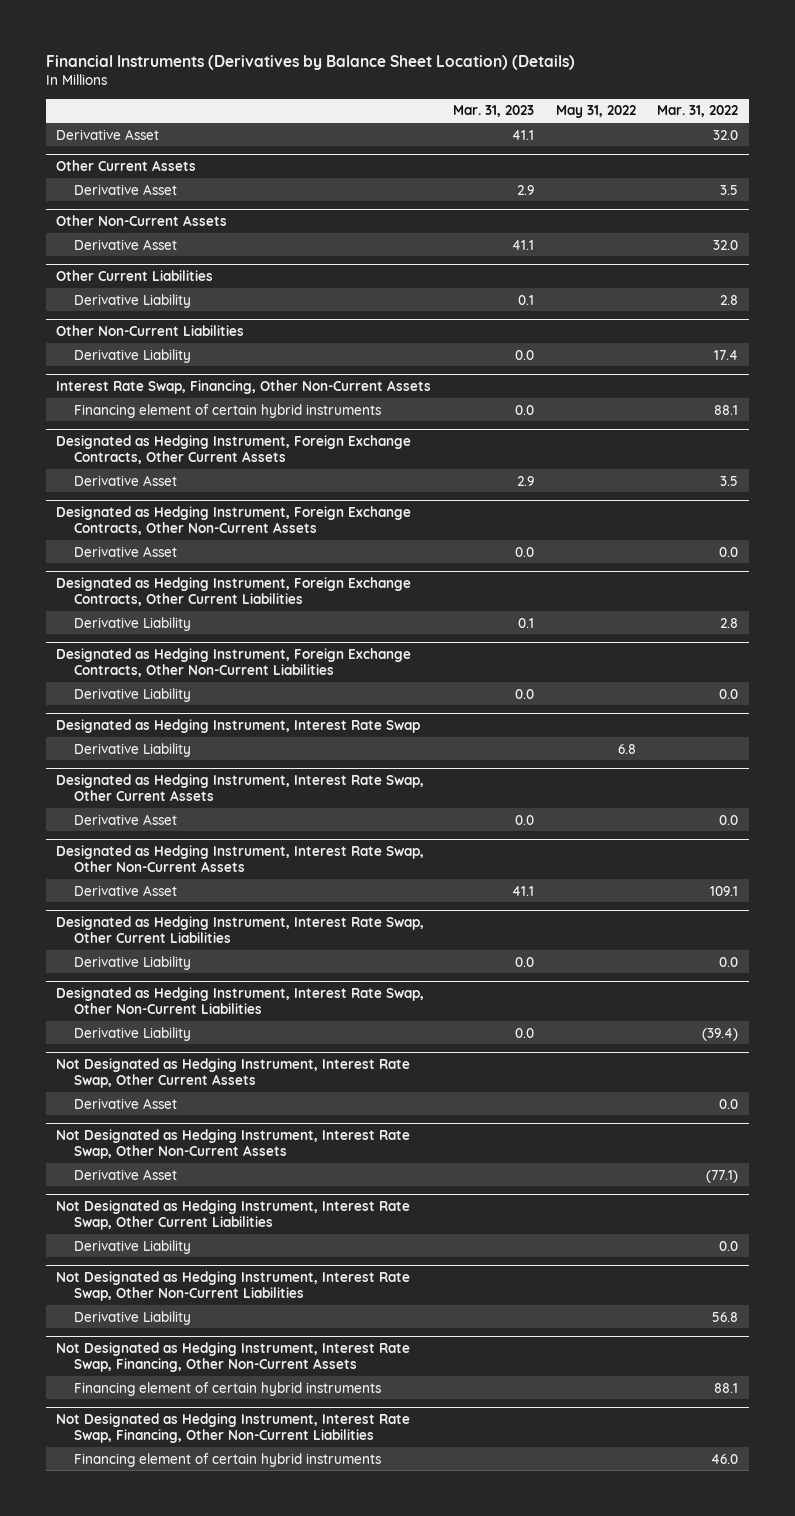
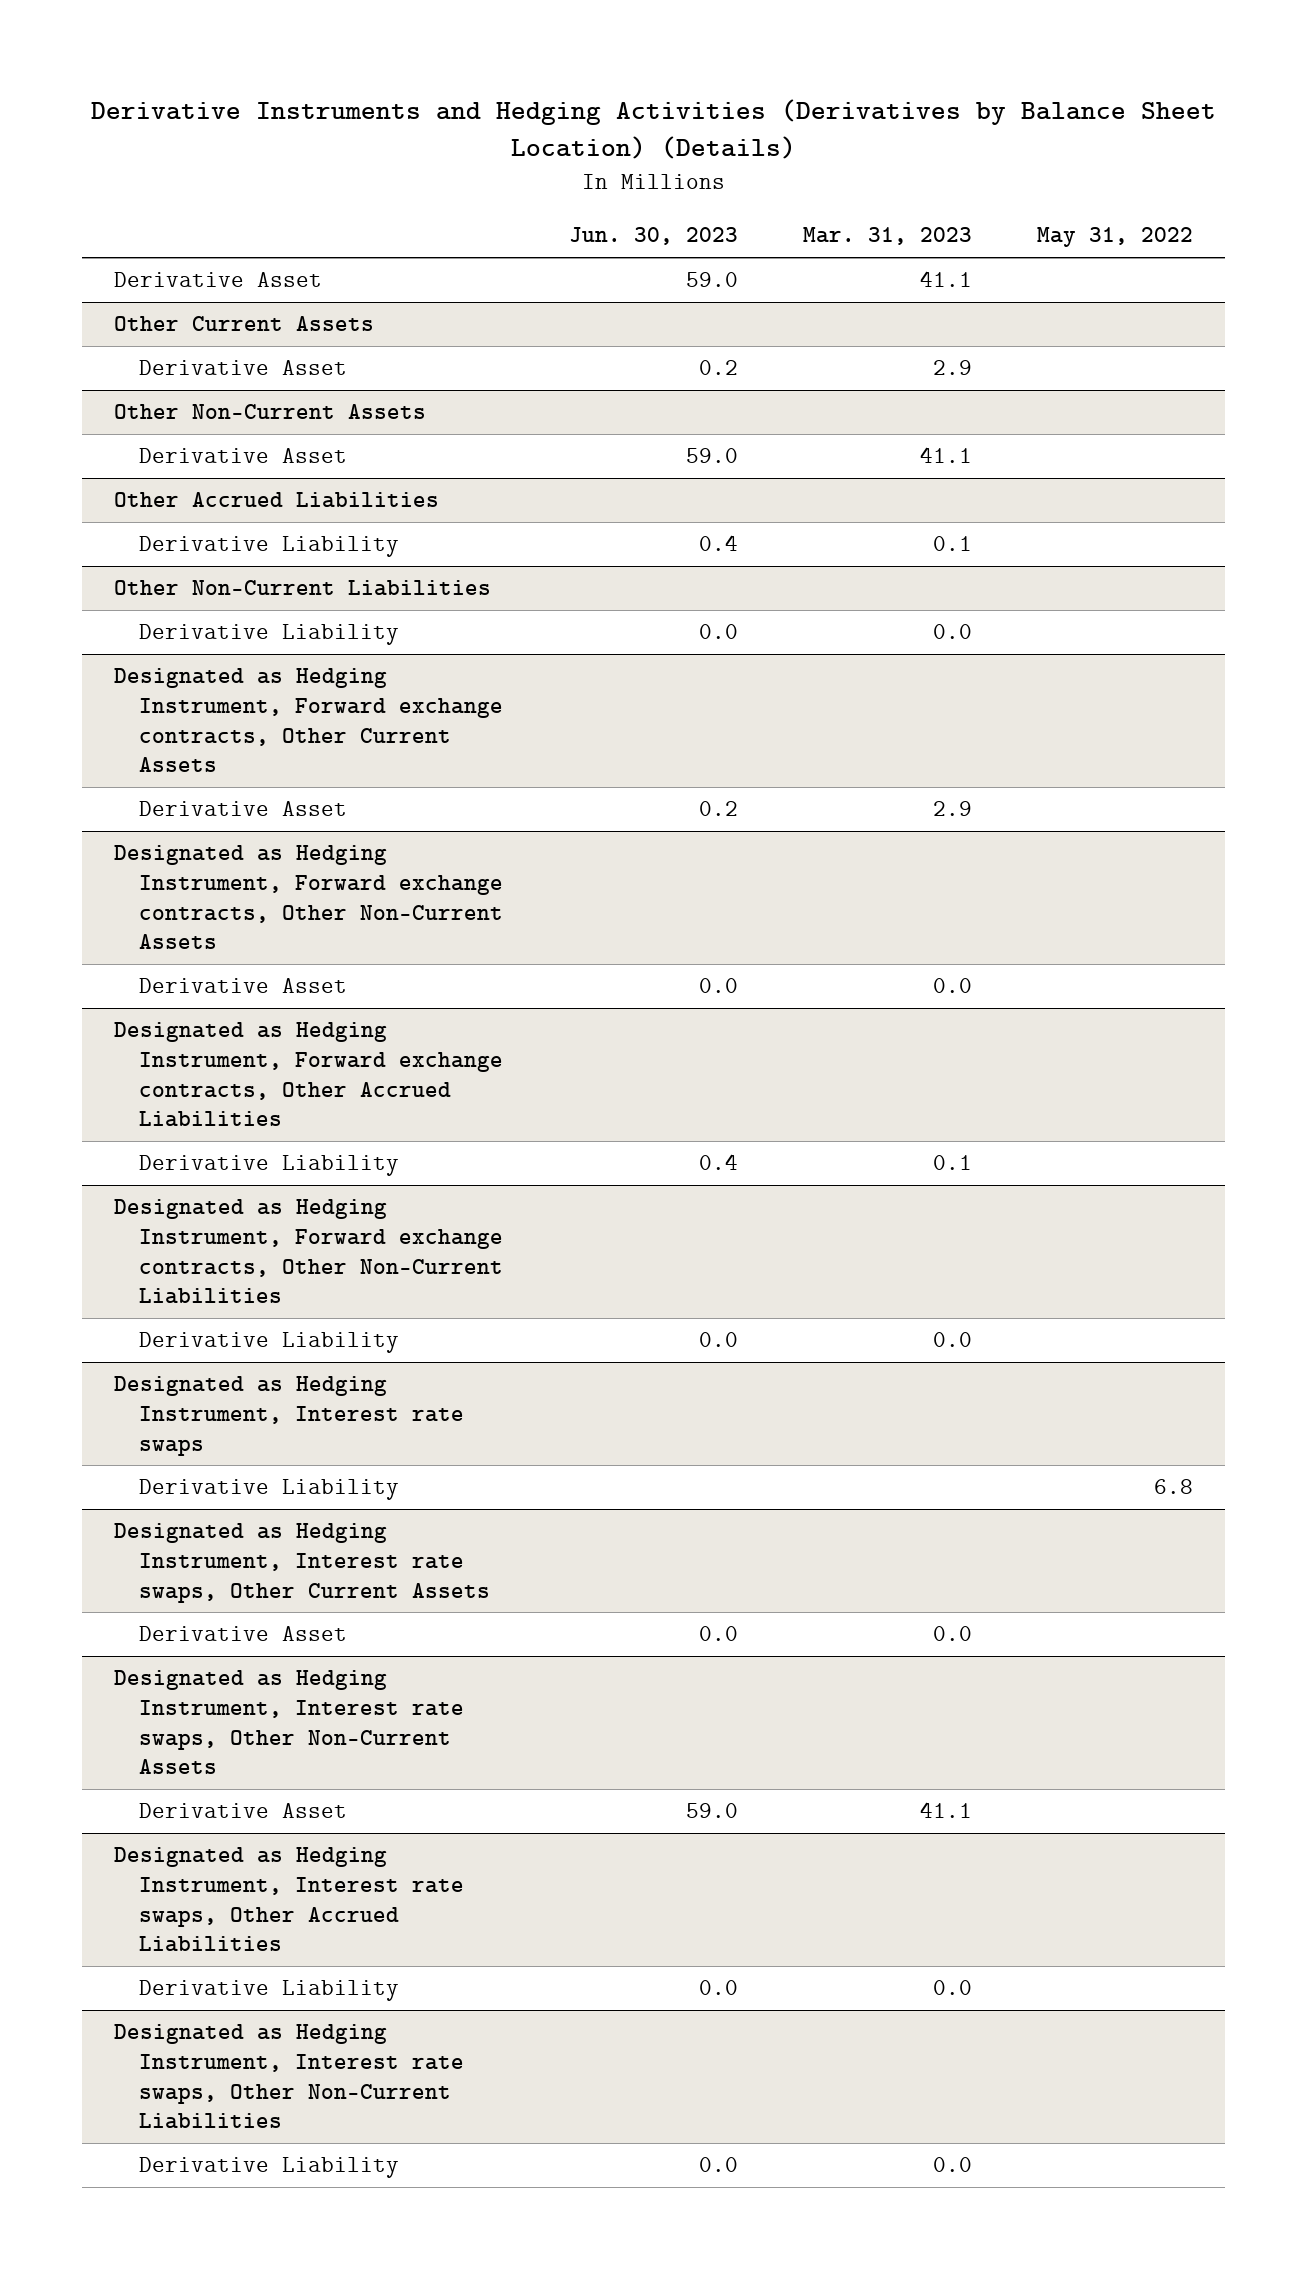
- Financial Instruments (Derivatives by Balance Sheet Location) (Details)
+ Derivative Instruments and Hedging Activities (Derivatives by Balance Sheet Location) (Details)
- | Mar. 31, 2023 | May 31, 2022 | Mar. 31, 2022
+ | Jun. 30, 2023 | Mar. 31, 2023 | May 31, 2022
- Other Current Liabilities
+ Other Accrued Liabilities
- Interest Rate Swap, Financing, Other Non-Current Assets
- Financing element of certain hybrid instruments | 0.0 | | 88.1
- Designated as Hedging Instrument, Foreign Exchange Contracts, Other Current Assets
+ Designated as Hedging Instrument, Forward exchange contracts, Other Current Assets
- Designated as Hedging Instrument, Foreign Exchange Contracts, Other Non-Current Assets
+ Designated as Hedging Instrument, Forward exchange contracts, Other Non-Current Assets
- Designated as Hedging Instrument, Foreign Exchange Contracts, Other Current Liabilities
+ Designated as Hedging Instrument, Forward exchange contracts, Other Accrued Liabilities
- Designated as Hedging Instrument, Foreign Exchange Contracts, Other Non-Current Liabilities
+ Designated as Hedging Instrument, Forward exchange contracts, Other Non-Current Liabilities
- Designated as Hedging Instrument, Interest Rate Swap
+ Designated as Hedging Instrument, Interest rate swaps
- Designated as Hedging Instrument, Interest Rate Swap, Other Current Assets
+ Designated as Hedging Instrument, Interest rate swaps, Other Current Assets
- Designated as Hedging Instrument, Interest Rate Swap, Other Non-Current Assets
+ Designated as Hedging Instrument, Interest rate swaps, Other Non-Current Assets
- Designated as Hedging Instrument, Interest Rate Swap, Other Current Liabilities
+ Designated as Hedging Instrument, Interest rate swaps, Other Accrued Liabilities
- Designated as Hedging Instrument, Interest Rate Swap, Other Non-Current Liabilities
+ Designated as Hedging Instrument, Interest rate swaps, Other Non-Current Liabilities
- Not Designated as Hedging Instrument, Interest Rate Swap, Other Current Assets
- Derivative Asset | | | 0.0
- Not Designated as Hedging Instrument, Interest Rate Swap, Other Non-Current Assets
- Derivative Asset | | | (77.1)
- Not Designated as Hedging Instrument, Interest Rate Swap, Other Current Liabilities
- Derivative Liability | | | 0.0
- Not Designated as Hedging Instrument, Interest Rate Swap, Other Non-Current Liabilities
- Derivative Liability | | | 56.8
- Not Designated as Hedging Instrument, Interest Rate Swap, Financing, Other Non-Current Assets
- Financing element of certain hybrid instruments | | | 88.1
- Not Designated as Hedging Instrument, Interest Rate Swap, Financing, Other Non-Current Liabilities
- Financing element of certain hybrid instruments | | | 46.0

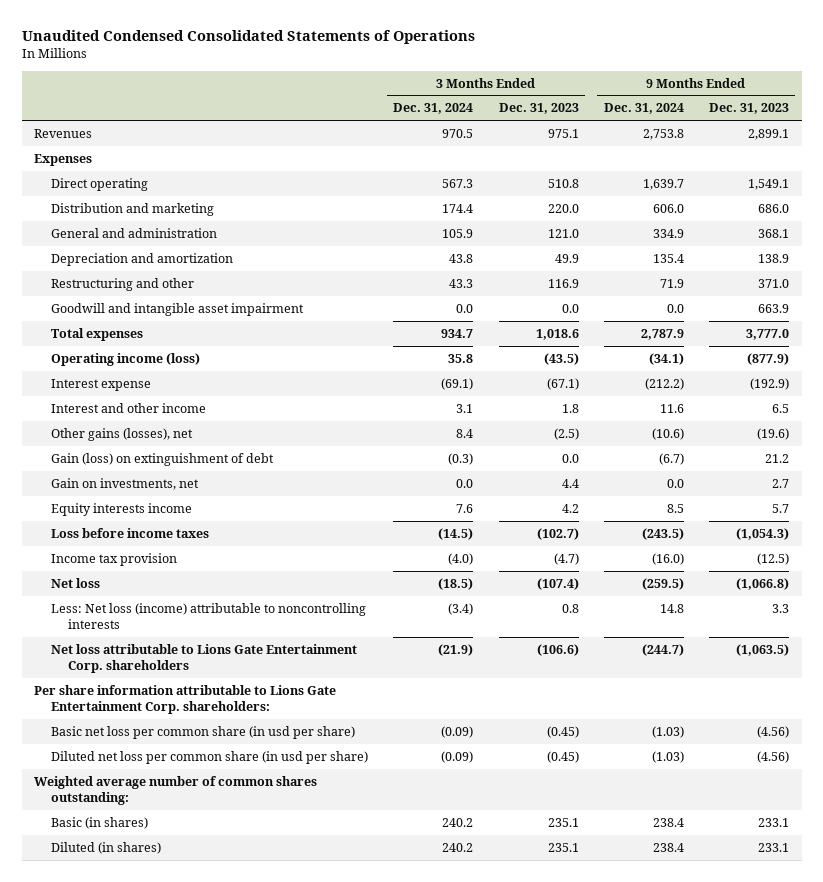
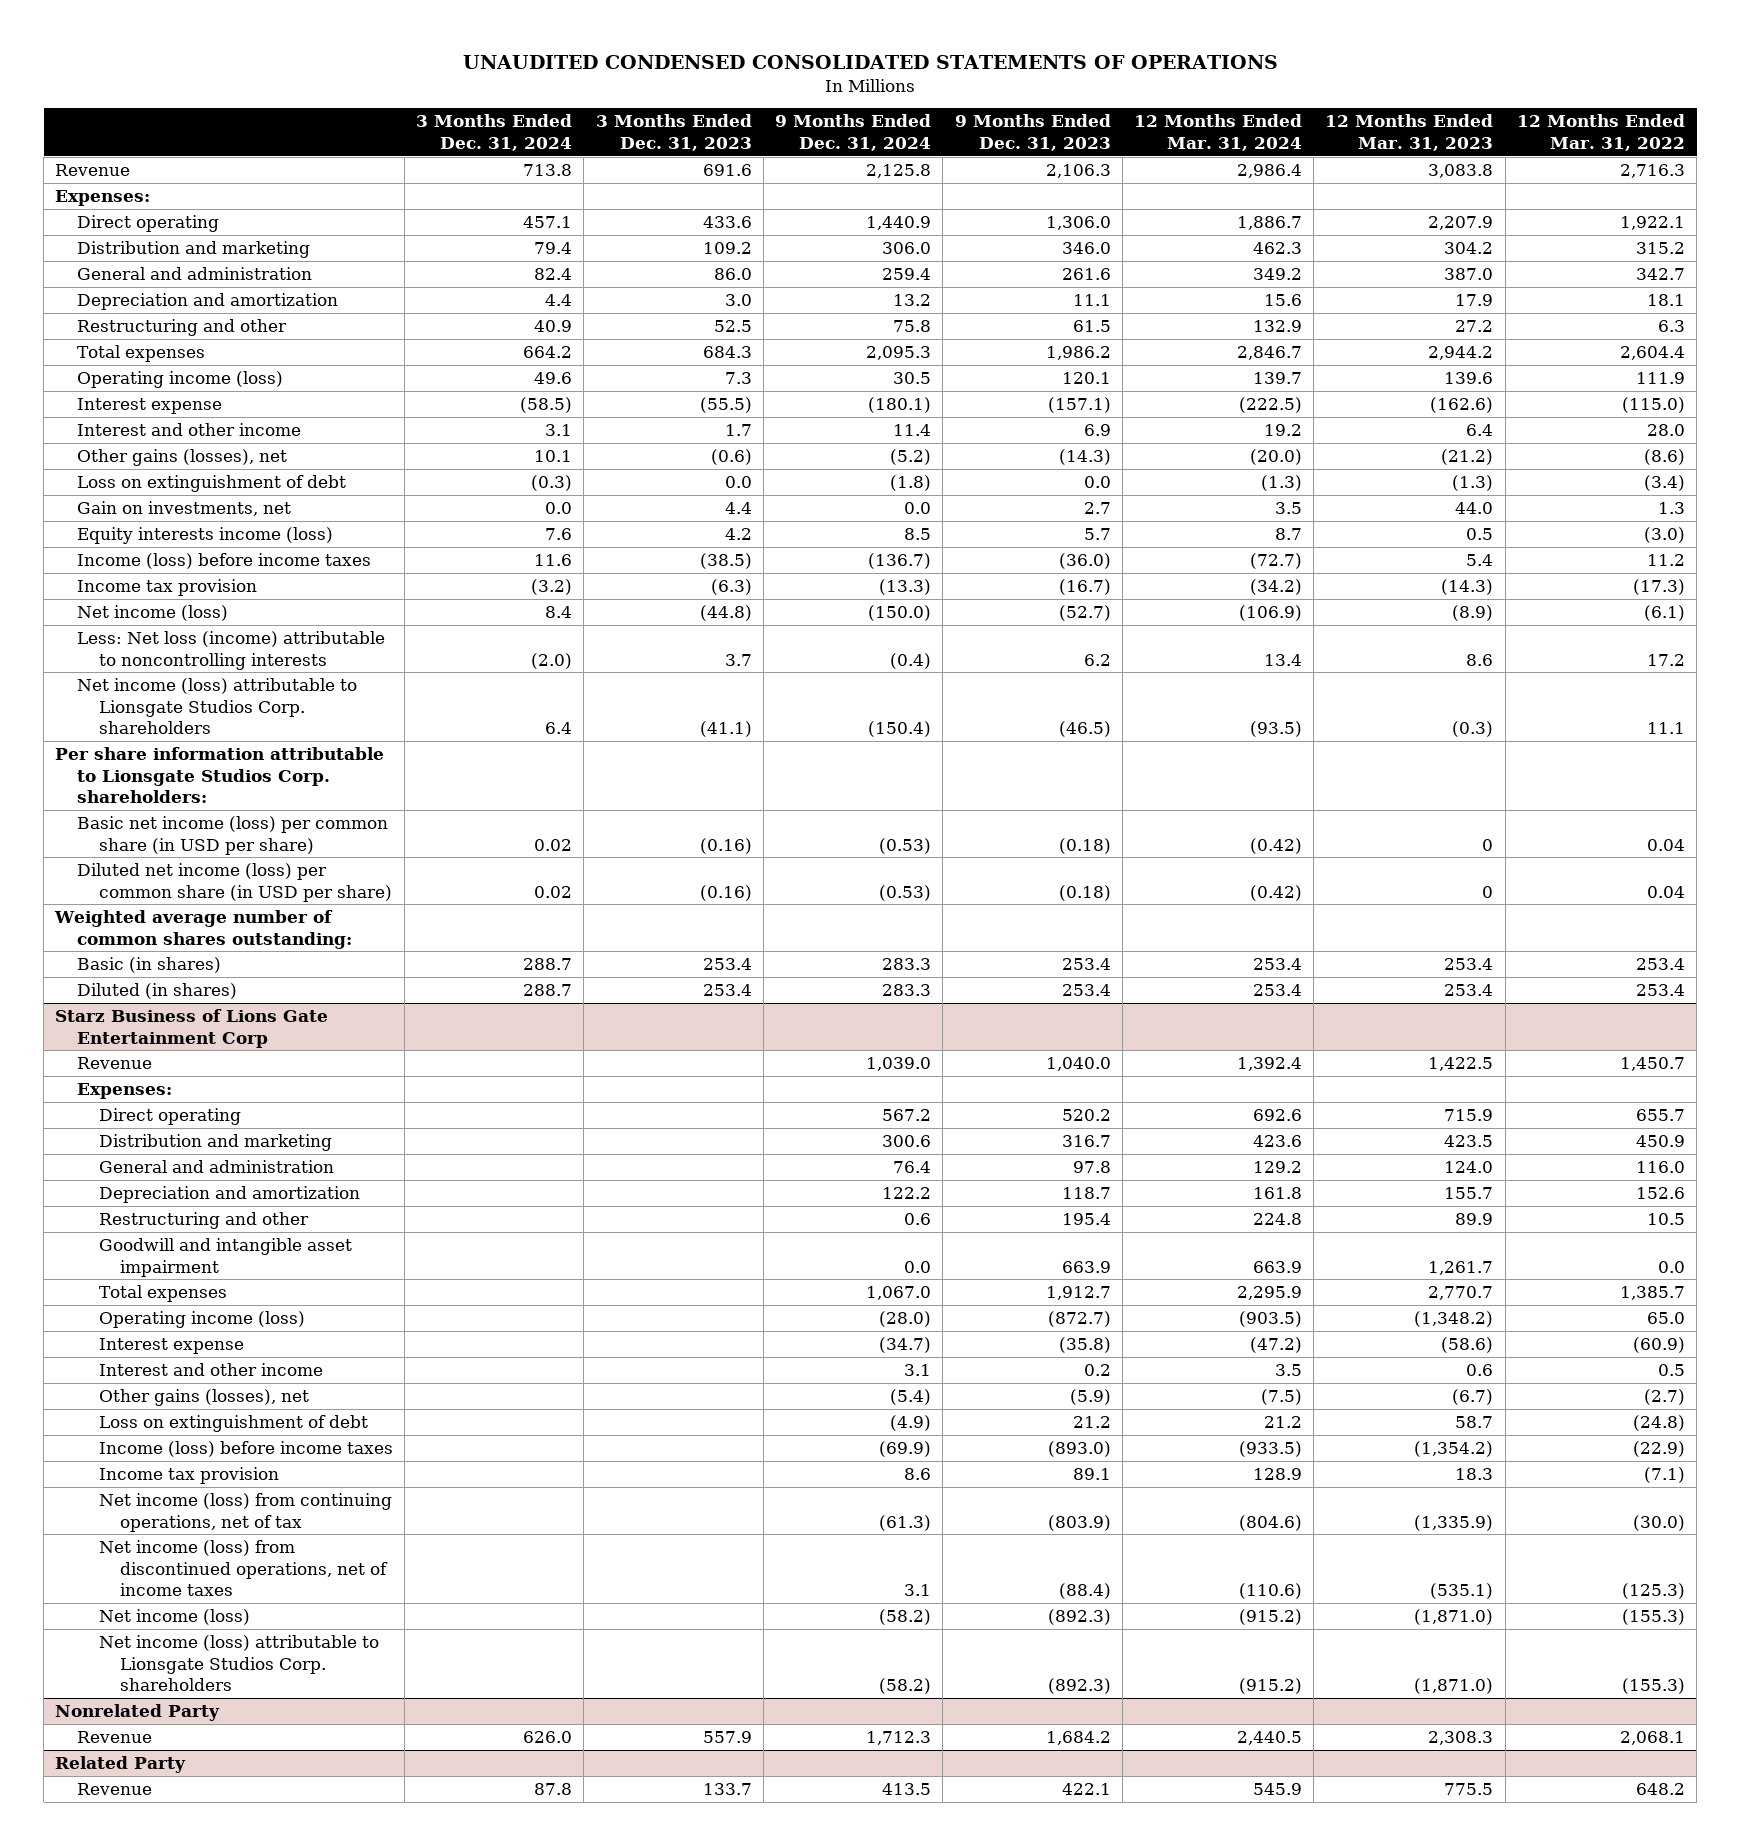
- Unaudited Condensed Consolidated Statements of Operations
+ UNAUDITED CONDENSED CONSOLIDATED STATEMENTS OF OPERATIONS
- | 3 Months Ended Dec. 31, 2024 | 3 Months Ended Dec. 31, 2023 | 9 Months Ended Dec. 31, 2024 | 9 Months Ended Dec. 31, 2023
+ | 3 Months Ended Dec. 31, 2024 | 3 Months Ended Dec. 31, 2023 | 9 Months Ended Dec. 31, 2024 | 9 Months Ended Dec. 31, 2023 | 12 Months Ended Mar. 31, 2024 | 12 Months Ended Mar. 31, 2023 | 12 Months Ended Mar. 31, 2022
- Revenues | 970.5 | 975.1 | 2,753.8 | 2,899.1
- Expenses
- Direct operating | 567.3 | 510.8 | 1,639.7 | 1,549.1
- Distribution and marketing | 174.4 | 220.0 | 606.0 | 686.0
- General and administration | 105.9 | 121.0 | 334.9 | 368.1
- Depreciation and amortization | 43.8 | 49.9 | 135.4 | 138.9
- Restructuring and other | 43.3 | 116.9 | 71.9 | 371.0
- Goodwill and intangible asset impairment | 0.0 | 0.0 | 0.0 | 663.9
- Total expenses | 934.7 | 1,018.6 | 2,787.9 | 3,777.0
- Operating income (loss) | 35.8 | (43.5) | (34.1) | (877.9)
- Interest expense | (69.1) | (67.1) | (212.2) | (192.9)
- Interest and other income | 3.1 | 1.8 | 11.6 | 6.5
- Other gains (losses), net | 8.4 | (2.5) | (10.6) | (19.6)
- Gain (loss) on extinguishment of debt | (0.3) | 0.0 | (6.7) | 21.2
+ Revenue | 713.8 | 691.6 | 2,125.8 | 2,106.3 | 2,986.4 | 3,083.8 | 2,716.3
+ Expenses:
+ Direct operating | 457.1 | 433.6 | 1,440.9 | 1,306.0 | 1,886.7 | 2,207.9 | 1,922.1
+ Distribution and marketing | 79.4 | 109.2 | 306.0 | 346.0 | 462.3 | 304.2 | 315.2
+ General and administration | 82.4 | 86.0 | 259.4 | 261.6 | 349.2 | 387.0 | 342.7
+ Depreciation and amortization | 4.4 | 3.0 | 13.2 | 11.1 | 15.6 | 17.9 | 18.1
+ Restructuring and other | 40.9 | 52.5 | 75.8 | 61.5 | 132.9 | 27.2 | 6.3
+ Total expenses | 664.2 | 684.3 | 2,095.3 | 1,986.2 | 2,846.7 | 2,944.2 | 2,604.4
+ Operating income (loss) | 49.6 | 7.3 | 30.5 | 120.1 | 139.7 | 139.6 | 111.9
+ Interest expense | (58.5) | (55.5) | (180.1) | (157.1) | (222.5) | (162.6) | (115.0)
+ Interest and other income | 3.1 | 1.7 | 11.4 | 6.9 | 19.2 | 6.4 | 28.0
+ Other gains (losses), net | 10.1 | (0.6) | (5.2) | (14.3) | (20.0) | (21.2) | (8.6)
+ Loss on extinguishment of debt | (0.3) | 0.0 | (1.8) | 0.0 | (1.3) | (1.3) | (3.4)
- Equity interests income | 7.6 | 4.2 | 8.5 | 5.7
- Loss before income taxes | (14.5) | (102.7) | (243.5) | (1,054.3)
- Income tax provision | (4.0) | (4.7) | (16.0) | (12.5)
- Net loss | (18.5) | (107.4) | (259.5) | (1,066.8)
- Less: Net loss (income) attributable to noncontrolling interests | (3.4) | 0.8 | 14.8 | 3.3
- Net loss attributable to Lions Gate Entertainment Corp. shareholders | (21.9) | (106.6) | (244.7) | (1,063.5)
- Per share information attributable to Lions Gate Entertainment Corp. shareholders:
- Basic net loss per common share (in usd per share) | (0.09) | (0.45) | (1.03) | (4.56)
- Diluted net loss per common share (in usd per share) | (0.09) | (0.45) | (1.03) | (4.56)
+ Equity interests income (loss) | 7.6 | 4.2 | 8.5 | 5.7 | 8.7 | 0.5 | (3.0)
+ Income (loss) before income taxes | 11.6 | (38.5) | (136.7) | (36.0) | (72.7) | 5.4 | 11.2
+ Income tax provision | (3.2) | (6.3) | (13.3) | (16.7) | (34.2) | (14.3) | (17.3)
+ Net income (loss) | 8.4 | (44.8) | (150.0) | (52.7) | (106.9) | (8.9) | (6.1)
+ Less: Net loss (income) attributable to noncontrolling interests | (2.0) | 3.7 | (0.4) | 6.2 | 13.4 | 8.6 | 17.2
+ Net income (loss) attributable to Lionsgate Studios Corp. shareholders | 6.4 | (41.1) | (150.4) | (46.5) | (93.5) | (0.3) | 11.1
+ Per share information attributable to Lionsgate Studios Corp. shareholders:
+ Basic net income (loss) per common share (in USD per share) | 0.02 | (0.16) | (0.53) | (0.18) | (0.42) | 0 | 0.04
+ Diluted net income (loss) per common share (in USD per share) | 0.02 | (0.16) | (0.53) | (0.18) | (0.42) | 0 | 0.04
- Basic (in shares) | 240.2 | 235.1 | 238.4 | 233.1
- Diluted (in shares) | 240.2 | 235.1 | 238.4 | 233.1
+ Basic (in shares) | 288.7 | 253.4 | 283.3 | 253.4 | 253.4 | 253.4 | 253.4
+ Diluted (in shares) | 288.7 | 253.4 | 283.3 | 253.4 | 253.4 | 253.4 | 253.4
+ Starz Business of Lions Gate Entertainment Corp
+ Revenue | | | 1,039.0 | 1,040.0 | 1,392.4 | 1,422.5 | 1,450.7
+ Expenses:
+ Direct operating | | | 567.2 | 520.2 | 692.6 | 715.9 | 655.7
+ Distribution and marketing | | | 300.6 | 316.7 | 423.6 | 423.5 | 450.9
+ General and administration | | | 76.4 | 97.8 | 129.2 | 124.0 | 116.0
+ Depreciation and amortization | | | 122.2 | 118.7 | 161.8 | 155.7 | 152.6
+ Restructuring and other | | | 0.6 | 195.4 | 224.8 | 89.9 | 10.5
+ Goodwill and intangible asset impairment | | | 0.0 | 663.9 | 663.9 | 1,261.7 | 0.0
+ Total expenses | | | 1,067.0 | 1,912.7 | 2,295.9 | 2,770.7 | 1,385.7
+ Operating income (loss) | | | (28.0) | (872.7) | (903.5) | (1,348.2) | 65.0
+ Interest expense | | | (34.7) | (35.8) | (47.2) | (58.6) | (60.9)
+ Interest and other income | | | 3.1 | 0.2 | 3.5 | 0.6 | 0.5
+ Other gains (losses), net | | | (5.4) | (5.9) | (7.5) | (6.7) | (2.7)
+ Loss on extinguishment of debt | | | (4.9) | 21.2 | 21.2 | 58.7 | (24.8)
+ Income (loss) before income taxes | | | (69.9) | (893.0) | (933.5) | (1,354.2) | (22.9)
+ Income tax provision | | | 8.6 | 89.1 | 128.9 | 18.3 | (7.1)
+ Net income (loss) from continuing operations, net of tax | | | (61.3) | (803.9) | (804.6) | (1,335.9) | (30.0)
+ Net income (loss) from discontinued operations, net of income taxes | | | 3.1 | (88.4) | (110.6) | (535.1) | (125.3)
+ Net income (loss) | | | (58.2) | (892.3) | (915.2) | (1,871.0) | (155.3)
+ Net income (loss) attributable to Lionsgate Studios Corp. shareholders | | | (58.2) | (892.3) | (915.2) | (1,871.0) | (155.3)
+ Nonrelated Party
+ Revenue | 626.0 | 557.9 | 1,712.3 | 1,684.2 | 2,440.5 | 2,308.3 | 2,068.1
+ Related Party
+ Revenue | 87.8 | 133.7 | 413.5 | 422.1 | 545.9 | 775.5 | 648.2

